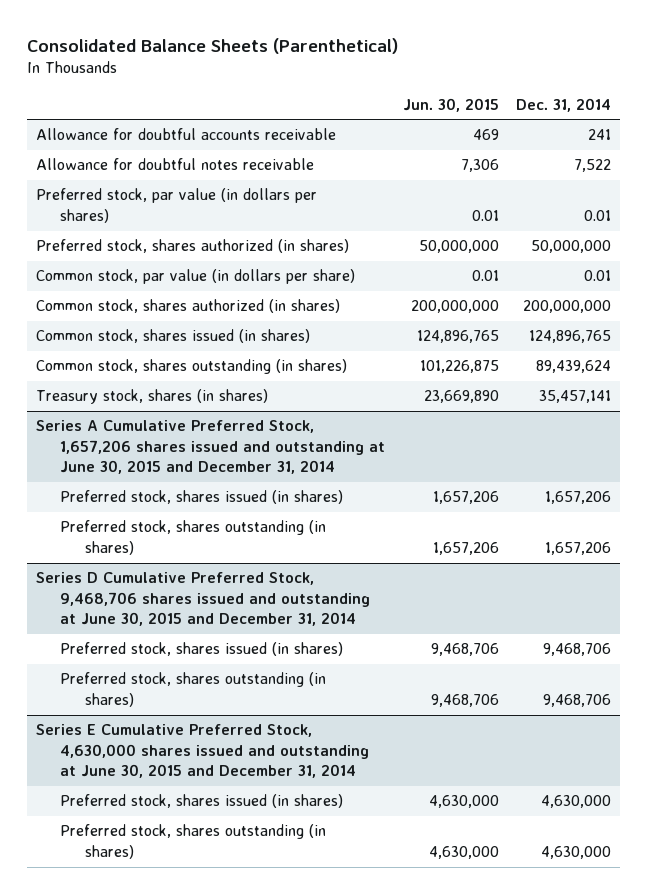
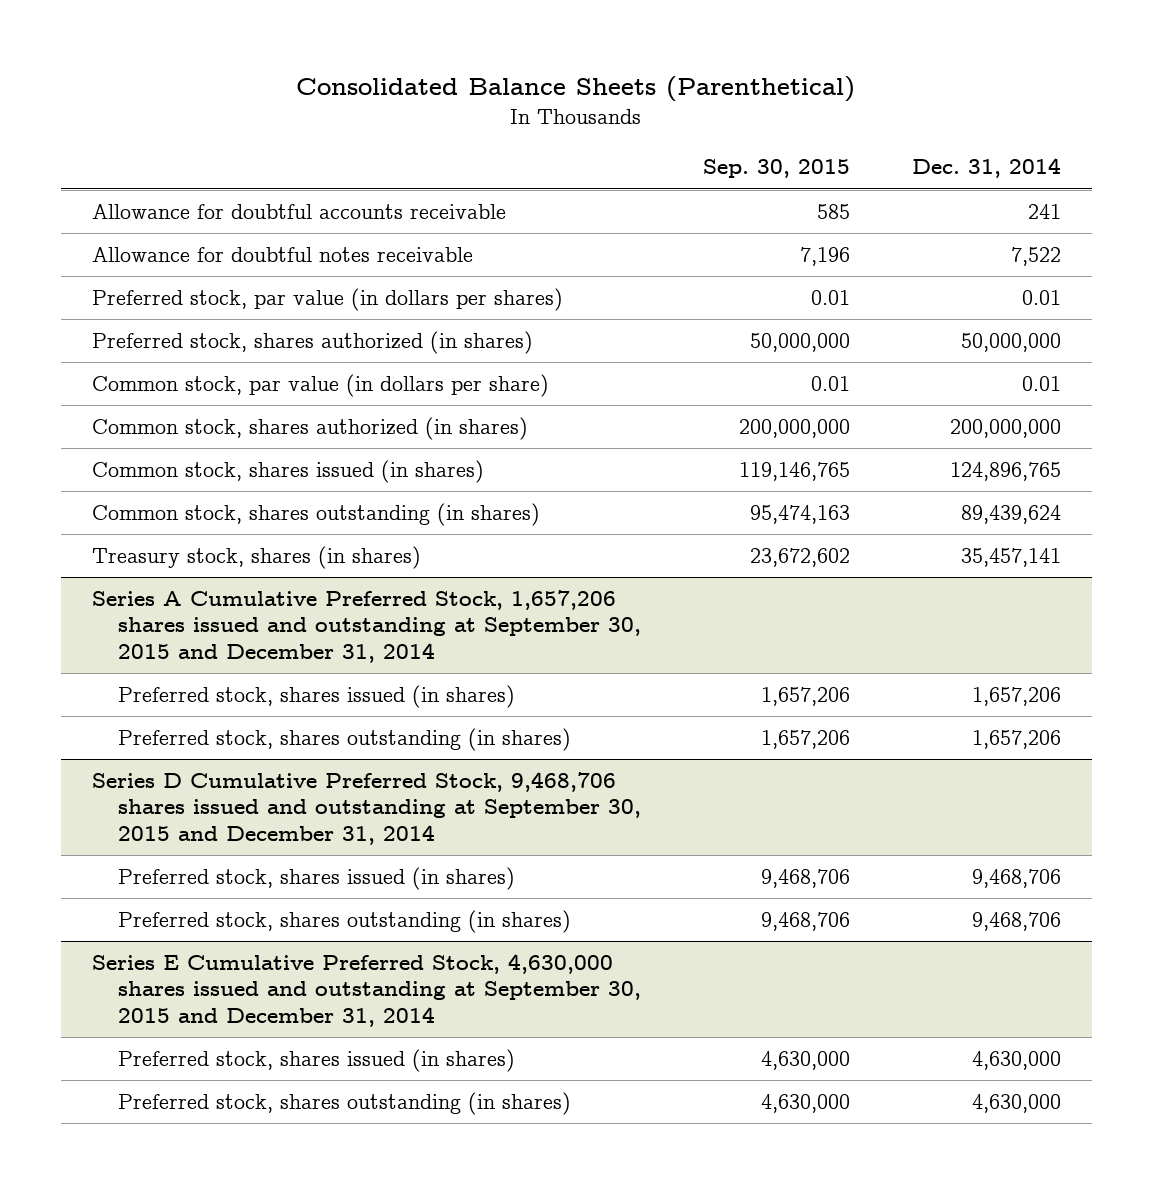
- | Jun. 30, 2015 | Dec. 31, 2014
+ | Sep. 30, 2015 | Dec. 31, 2014
- Series A Cumulative Preferred Stock, 1,657,206 shares issued and outstanding at June 30, 2015 and December 31, 2014
+ Series A Cumulative Preferred Stock, 1,657,206 shares issued and outstanding at September 30, 2015 and December 31, 2014
- Series D Cumulative Preferred Stock, 9,468,706 shares issued and outstanding at June 30, 2015 and December 31, 2014
+ Series D Cumulative Preferred Stock, 9,468,706 shares issued and outstanding at September 30, 2015 and December 31, 2014
- Series E Cumulative Preferred Stock, 4,630,000 shares issued and outstanding at June 30, 2015 and December 31, 2014
+ Series E Cumulative Preferred Stock, 4,630,000 shares issued and outstanding at September 30, 2015 and December 31, 2014

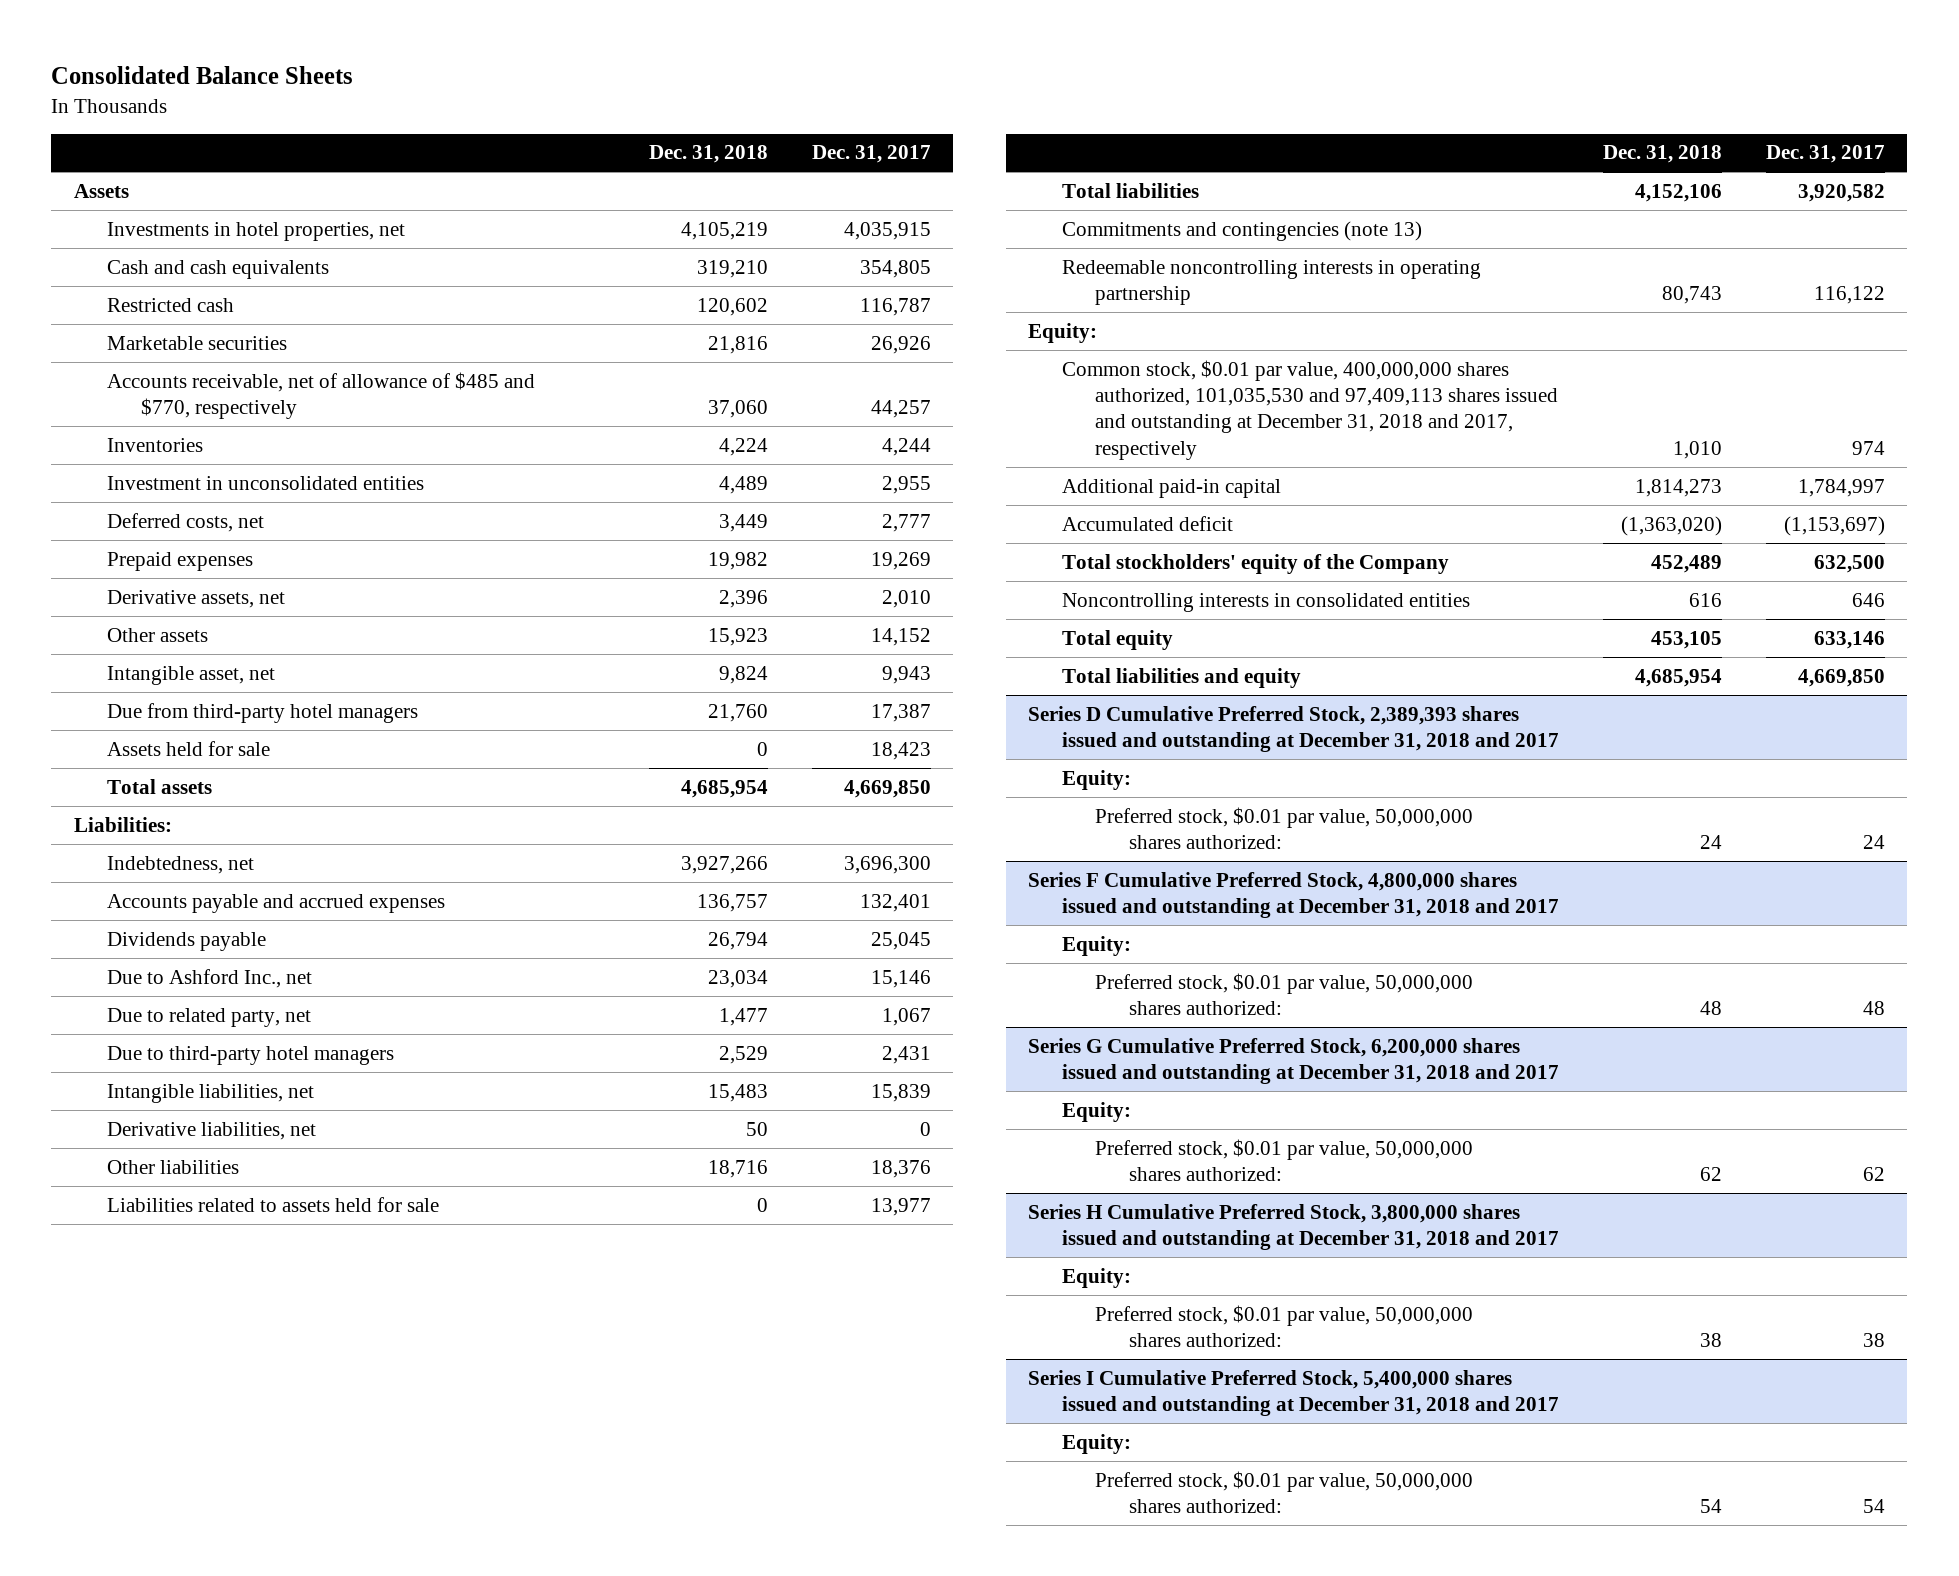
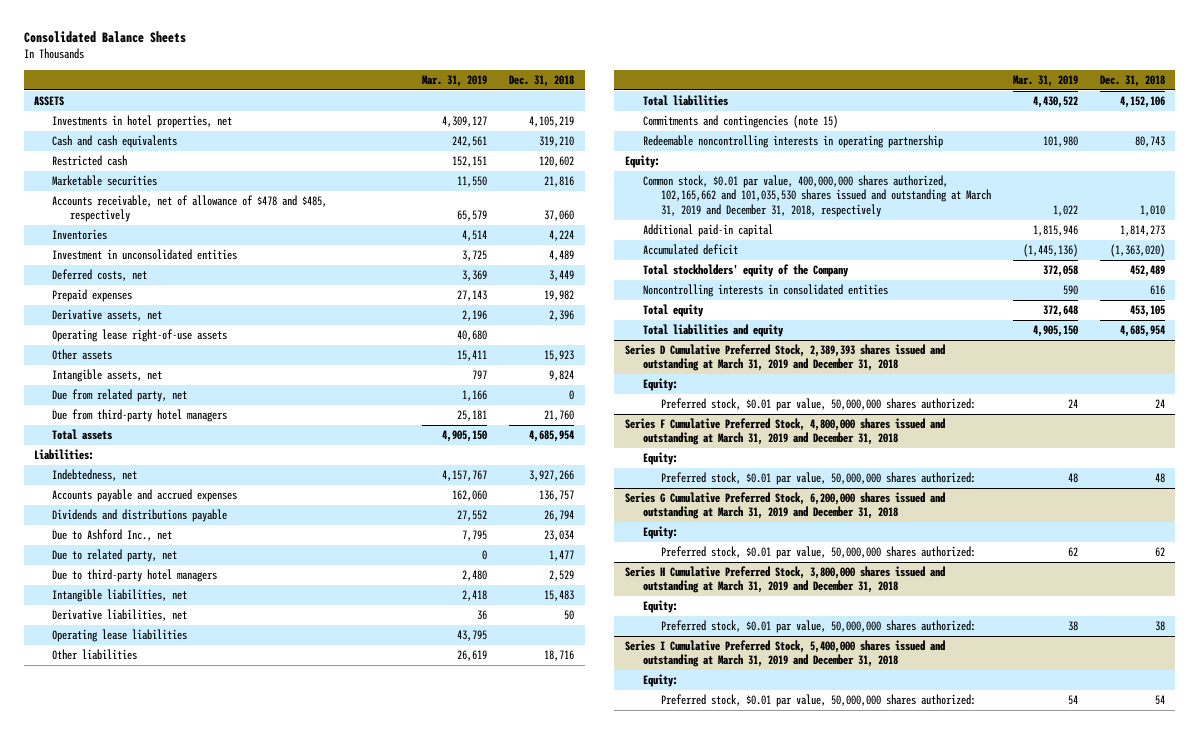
- | Dec. 31, 2018 | Dec. 31, 2017
+ | Mar. 31, 2019 | Dec. 31, 2018
- Assets
+ ASSETS
- Accounts receivable, net of allowance of $485 and $770, respectively | 37,060 | 44,257
+ Accounts receivable, net of allowance of $478 and $485, respectively | 65,579 | 37,060
+ Operating lease right-of-use assets | 40,680 |
- Intangible asset, net | 9,824 | 9,943
+ Intangible assets, net | 797 | 9,824
+ Due from related party, net | 1,166 | 0
- Assets held for sale | 0 | 18,423
- Dividends payable | 26,794 | 25,045
+ Dividends and distributions payable | 27,552 | 26,794
+ Operating lease liabilities | 43,795 |
- Liabilities related to assets held for sale | 0 | 13,977
- Commitments and contingencies (note 13)
+ Commitments and contingencies (note 15)
- Common stock, $0.01 par value, 400,000,000 shares authorized, 101,035,530 and 97,409,113 shares issued and outstanding at December 31, 2018 and 2017, respectively | 1,010 | 974
+ Common stock, $0.01 par value, 400,000,000 shares authorized, 102,165,662 and 101,035,530 shares issued and outstanding at March 31, 2019 and December 31, 2018, respectively | 1,022 | 1,010
- Series D Cumulative Preferred Stock, 2,389,393 shares issued and outstanding at December 31, 2018 and 2017
+ Series D Cumulative Preferred Stock, 2,389,393 shares issued and outstanding at March 31, 2019 and December 31, 2018
- Series F Cumulative Preferred Stock, 4,800,000 shares issued and outstanding at December 31, 2018 and 2017
+ Series F Cumulative Preferred Stock, 4,800,000 shares issued and outstanding at March 31, 2019 and December 31, 2018
- Series G Cumulative Preferred Stock, 6,200,000 shares issued and outstanding at December 31, 2018 and 2017
+ Series G Cumulative Preferred Stock, 6,200,000 shares issued and outstanding at March 31, 2019 and December 31, 2018
- Series H Cumulative Preferred Stock, 3,800,000 shares issued and outstanding at December 31, 2018 and 2017
+ Series H Cumulative Preferred Stock, 3,800,000 shares issued and outstanding at March 31, 2019 and December 31, 2018
- Series I Cumulative Preferred Stock, 5,400,000 shares issued and outstanding at December 31, 2018 and 2017
+ Series I Cumulative Preferred Stock, 5,400,000 shares issued and outstanding at March 31, 2019 and December 31, 2018

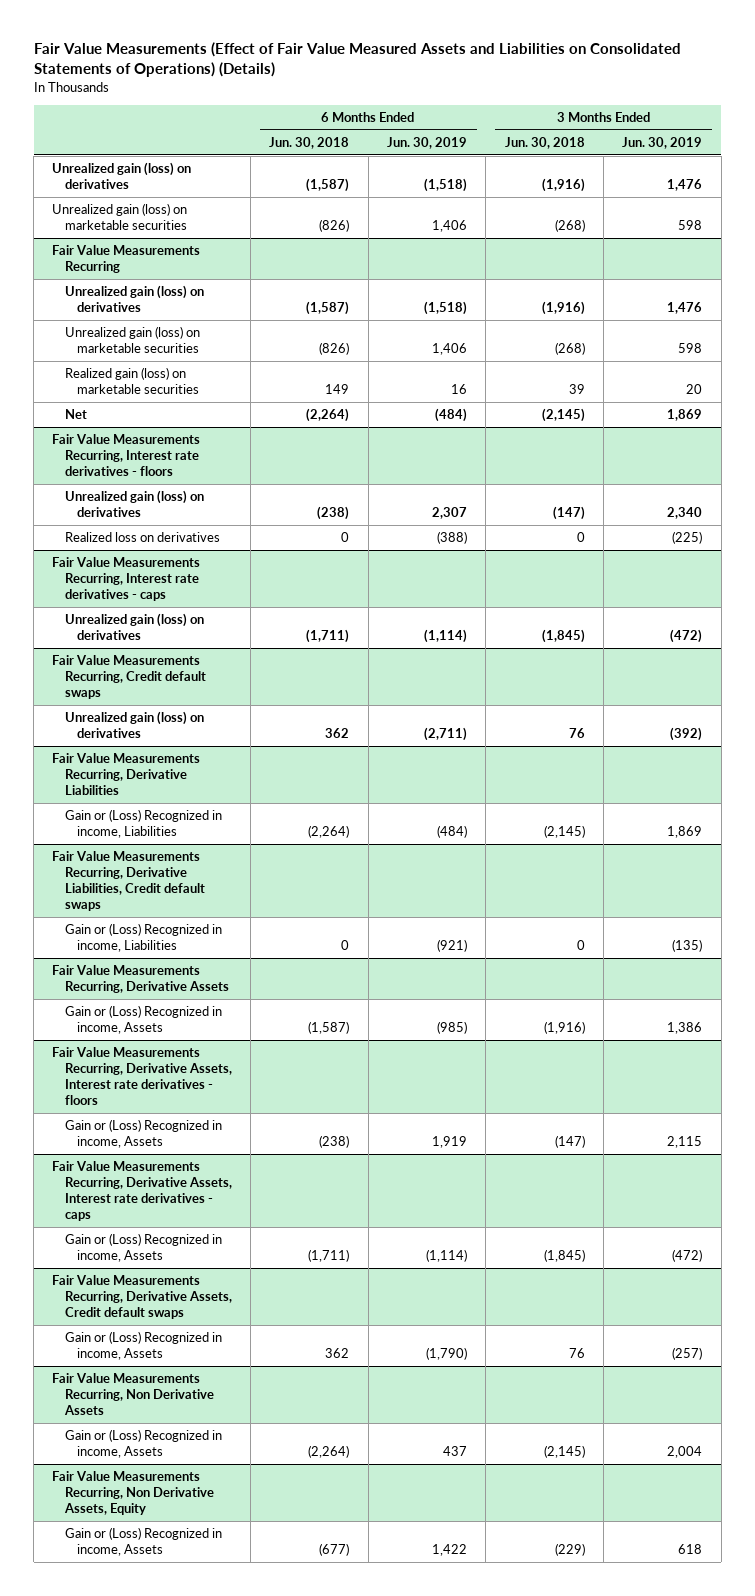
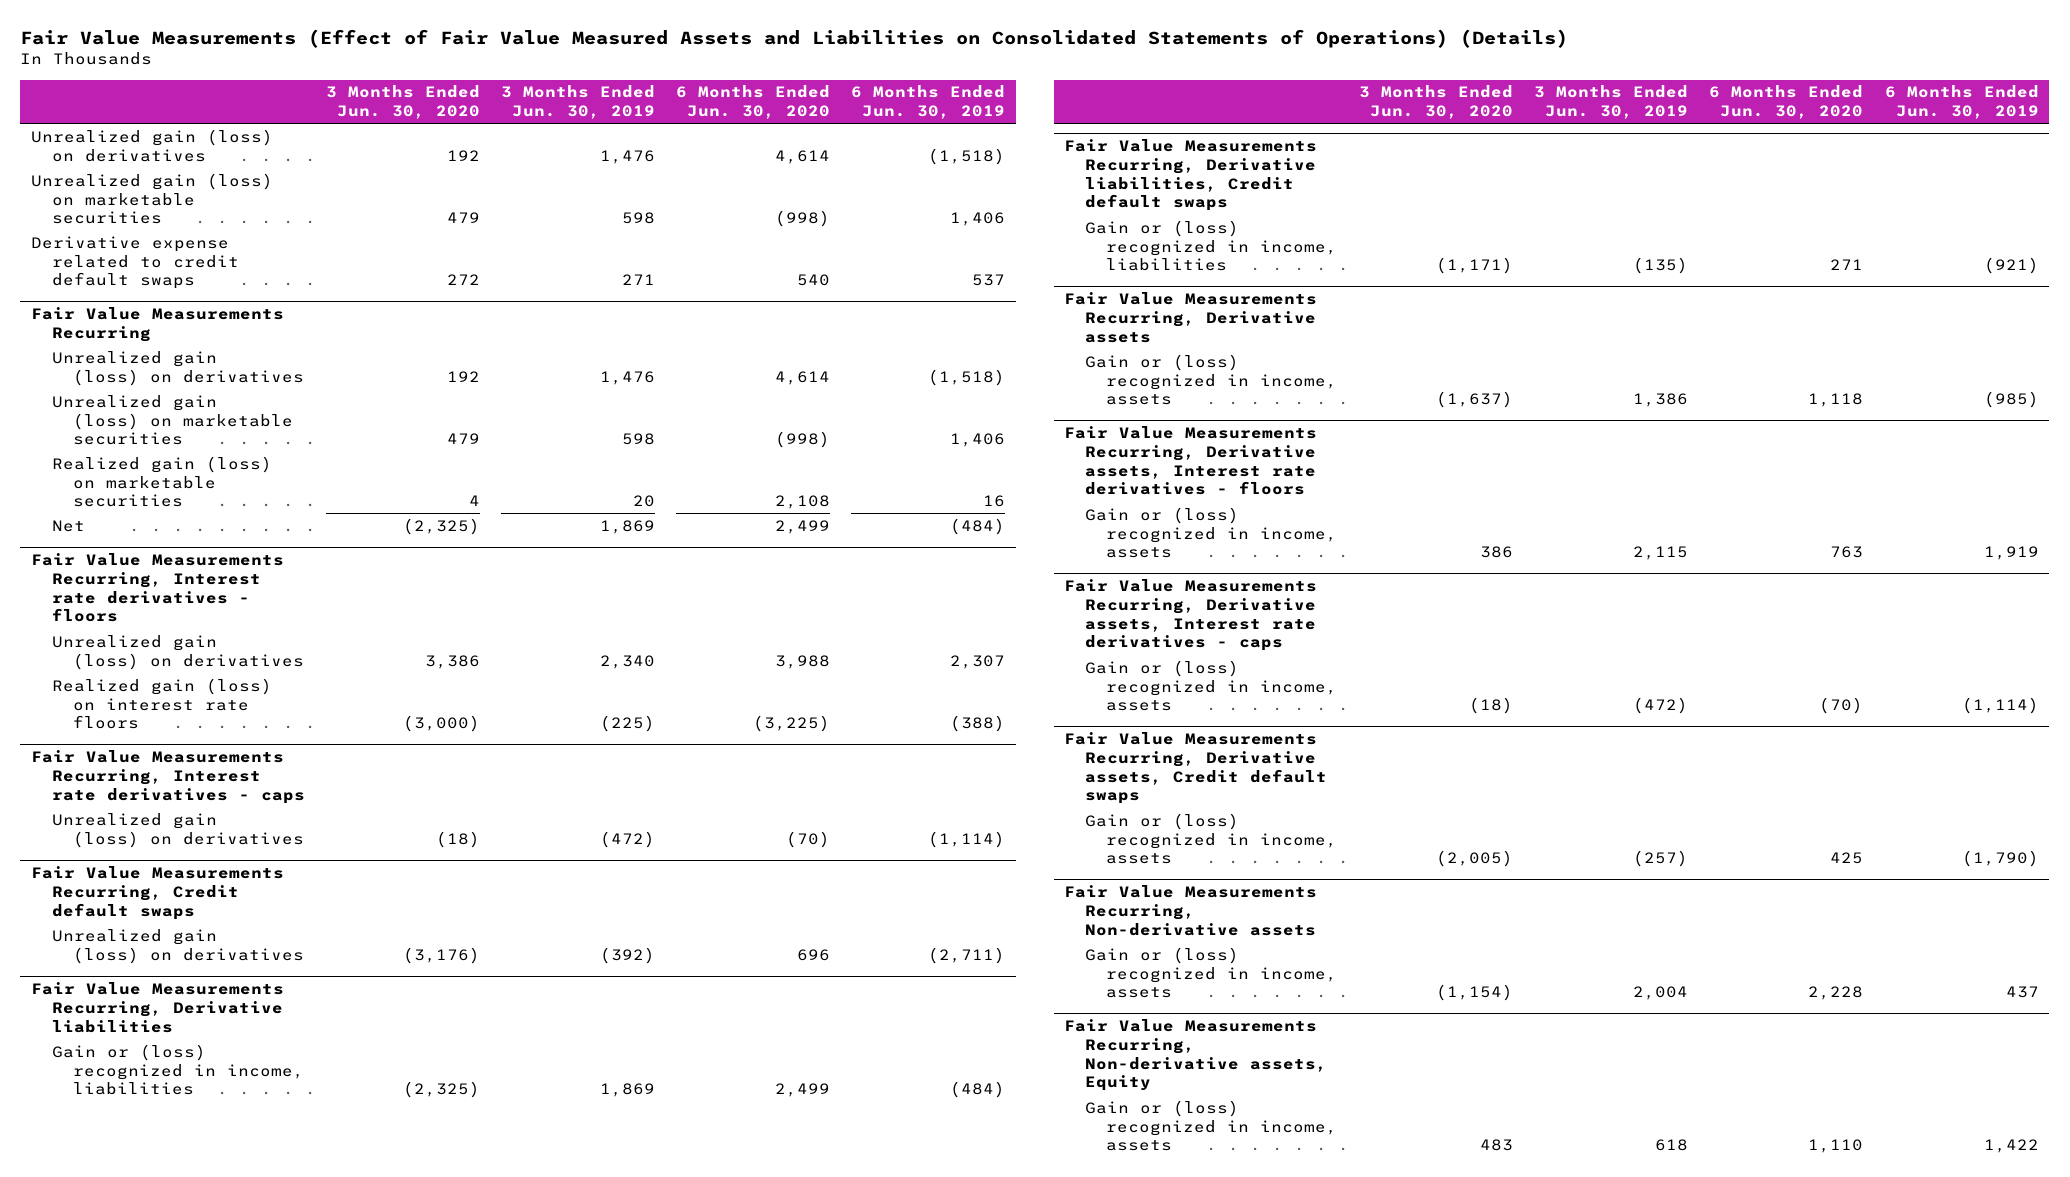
- | 6 Months Ended Jun. 30, 2018 | 6 Months Ended Jun. 30, 2019 | 3 Months Ended Jun. 30, 2018 | 3 Months Ended Jun. 30, 2019
+ | 3 Months Ended Jun. 30, 2020 | 3 Months Ended Jun. 30, 2019 | 6 Months Ended Jun. 30, 2020 | 6 Months Ended Jun. 30, 2019
+ Derivative expense related to credit default swaps | 272 | 271 | 540 | 537
@ Fair Value Measurements Recurring, Interest rate derivatives - floors
- Realized loss on derivatives | 0 | (388) | 0 | (225)
+ Realized gain (loss) on interest rate floors | (3,000) | (225) | (3,225) | (388)
- Fair Value Measurements Recurring, Derivative Liabilities
- Gain or (Loss) Recognized in income, Liabilities | (2,264) | (484) | (2,145) | 1,869
- Fair Value Measurements Recurring, Derivative Liabilities, Credit default swaps
- Gain or (Loss) Recognized in income, Liabilities | 0 | (921) | 0 | (135)
- Fair Value Measurements Recurring, Derivative Assets
- Gain or (Loss) Recognized in income, Assets | (1,587) | (985) | (1,916) | 1,386
- Fair Value Measurements Recurring, Derivative Assets, Interest rate derivatives - floors
- Gain or (Loss) Recognized in income, Assets | (238) | 1,919 | (147) | 2,115
- Fair Value Measurements Recurring, Derivative Assets, Interest rate derivatives - caps
- Gain or (Loss) Recognized in income, Assets | (1,711) | (1,114) | (1,845) | (472)
- Fair Value Measurements Recurring, Derivative Assets, Credit default swaps
- Gain or (Loss) Recognized in income, Assets | 362 | (1,790) | 76 | (257)
- Fair Value Measurements Recurring, Non Derivative Assets
- Gain or (Loss) Recognized in income, Assets | (2,264) | 437 | (2,145) | 2,004
- Fair Value Measurements Recurring, Non Derivative Assets, Equity
- Gain or (Loss) Recognized in income, Assets | (677) | 1,422 | (229) | 618
+ Fair Value Measurements Recurring, Derivative liabilities
+ Gain or (loss) recognized in income, liabilities | (2,325) | 1,869 | 2,499 | (484)
+ Fair Value Measurements Recurring, Derivative liabilities, Credit default swaps
+ Gain or (loss) recognized in income, liabilities | (1,171) | (135) | 271 | (921)
+ Fair Value Measurements Recurring, Derivative assets
+ Gain or (loss) recognized in income, assets | (1,637) | 1,386 | 1,118 | (985)
+ Fair Value Measurements Recurring, Derivative assets, Interest rate derivatives - floors
+ Gain or (loss) recognized in income, assets | 386 | 2,115 | 763 | 1,919
+ Fair Value Measurements Recurring, Derivative assets, Interest rate derivatives - caps
+ Gain or (loss) recognized in income, assets | (18) | (472) | (70) | (1,114)
+ Fair Value Measurements Recurring, Derivative assets, Credit default swaps
+ Gain or (loss) recognized in income, assets | (2,005) | (257) | 425 | (1,790)
+ Fair Value Measurements Recurring, Non-derivative assets
+ Gain or (loss) recognized in income, assets | (1,154) | 2,004 | 2,228 | 437
+ Fair Value Measurements Recurring, Non-derivative assets, Equity
+ Gain or (loss) recognized in income, assets | 483 | 618 | 1,110 | 1,422

